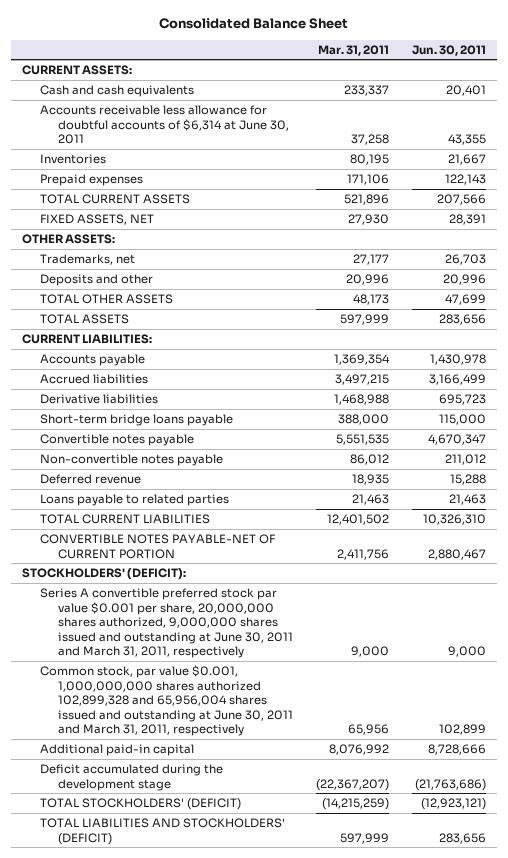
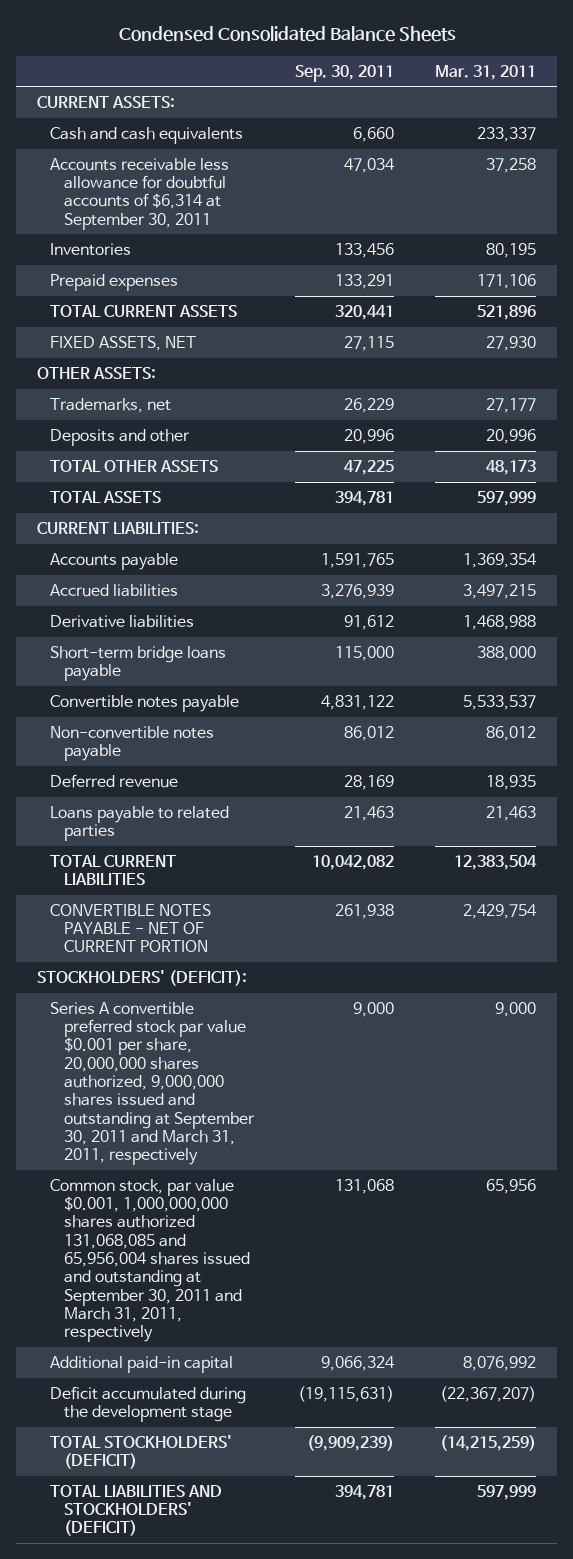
- Consolidated Balance Sheet
+ Condensed Consolidated Balance Sheets
- | Mar. 31, 2011 | Jun. 30, 2011
+ | Sep. 30, 2011 | Mar. 31, 2011
- Accounts receivable less allowance for doubtful accounts of $6,314 at June 30, 2011 | 37,258 | 43,355
+ Accounts receivable less allowance for doubtful accounts of $6,314 at September 30, 2011 | 47,034 | 37,258
- Convertible notes payable | 5,551,535 | 4,670,347
+ Convertible notes payable | 4,831,122 | 5,533,537
- TOTAL CURRENT LIABILITIES | 12,401,502 | 10,326,310
- CONVERTIBLE NOTES PAYABLE-NET OF CURRENT PORTION | 2,411,756 | 2,880,467
+ TOTAL CURRENT LIABILITIES | 10,042,082 | 12,383,504
+ CONVERTIBLE NOTES PAYABLE - NET OF CURRENT PORTION | 261,938 | 2,429,754
- Series A convertible preferred stock par value $0.001 per share, 20,000,000 shares authorized, 9,000,000 shares issued and outstanding at June 30, 2011 and March 31, 2011, respectively | 9,000 | 9,000
- Common stock, par value $0.001, 1,000,000,000 shares authorized 102,899,328 and 65,956,004 shares issued and outstanding at June 30, 2011 and March 31, 2011, respectively | 65,956 | 102,899
+ Series A convertible preferred stock par value $0.001 per share, 20,000,000 shares authorized, 9,000,000 shares issued and outstanding at September 30, 2011 and March 31, 2011, respectively | 9,000 | 9,000
+ Common stock, par value $0.001, 1,000,000,000 shares authorized 131,068,085 and 65,956,004 shares issued and outstanding at September 30, 2011 and March 31, 2011, respectively | 131,068 | 65,956

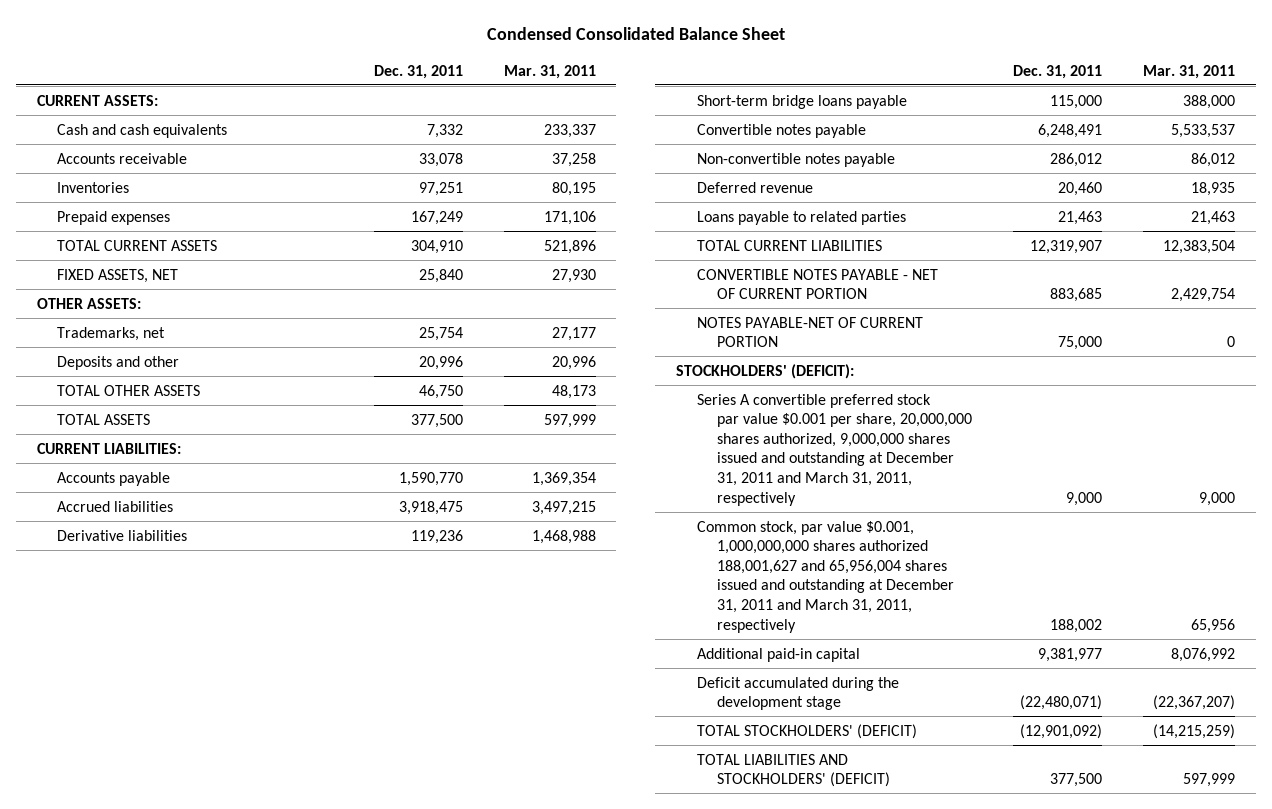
- Condensed Consolidated Balance Sheets
+ Condensed Consolidated Balance Sheet
- | Sep. 30, 2011 | Mar. 31, 2011
+ | Dec. 31, 2011 | Mar. 31, 2011
- Accounts receivable less allowance for doubtful accounts of $6,314 at September 30, 2011 | 47,034 | 37,258
+ Accounts receivable | 33,078 | 37,258
+ NOTES PAYABLE-NET OF CURRENT PORTION | 75,000 | 0
- Series A convertible preferred stock par value $0.001 per share, 20,000,000 shares authorized, 9,000,000 shares issued and outstanding at September 30, 2011 and March 31, 2011, respectively | 9,000 | 9,000
- Common stock, par value $0.001, 1,000,000,000 shares authorized 131,068,085 and 65,956,004 shares issued and outstanding at September 30, 2011 and March 31, 2011, respectively | 131,068 | 65,956
+ Series A convertible preferred stock par value $0.001 per share, 20,000,000 shares authorized, 9,000,000 shares issued and outstanding at December 31, 2011 and March 31, 2011, respectively | 9,000 | 9,000
+ Common stock, par value $0.001, 1,000,000,000 shares authorized 188,001,627 and 65,956,004 shares issued and outstanding at December 31, 2011 and March 31, 2011, respectively | 188,002 | 65,956

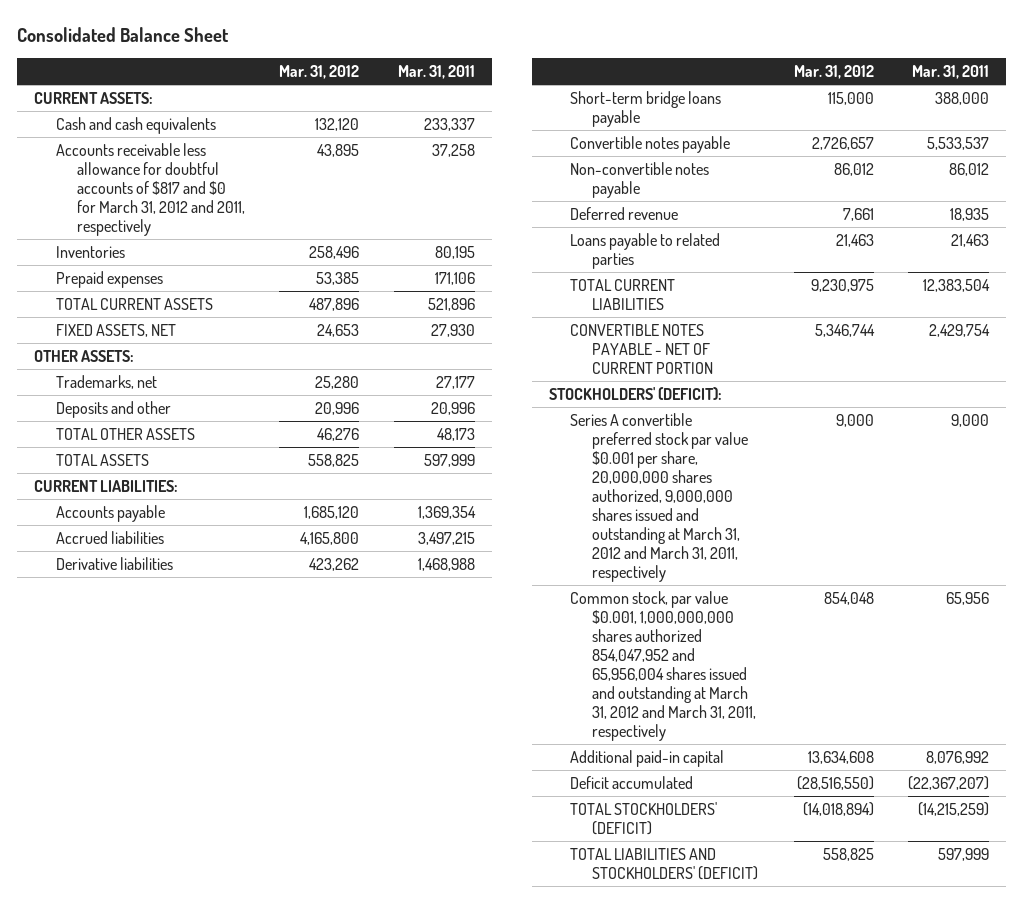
- Condensed Consolidated Balance Sheet
+ Consolidated Balance Sheet
- | Dec. 31, 2011 | Mar. 31, 2011
+ | Mar. 31, 2012 | Mar. 31, 2011
- Accounts receivable | 33,078 | 37,258
+ Accounts receivable less allowance for doubtful accounts of $817 and $0 for March 31, 2012 and 2011, respectively | 43,895 | 37,258
- NOTES PAYABLE-NET OF CURRENT PORTION | 75,000 | 0
- Series A convertible preferred stock par value $0.001 per share, 20,000,000 shares authorized, 9,000,000 shares issued and outstanding at December 31, 2011 and March 31, 2011, respectively | 9,000 | 9,000
- Common stock, par value $0.001, 1,000,000,000 shares authorized 188,001,627 and 65,956,004 shares issued and outstanding at December 31, 2011 and March 31, 2011, respectively | 188,002 | 65,956
+ Series A convertible preferred stock par value $0.001 per share, 20,000,000 shares authorized, 9,000,000 shares issued and outstanding at March 31, 2012 and March 31, 2011, respectively | 9,000 | 9,000
+ Common stock, par value $0.001, 1,000,000,000 shares authorized 854,047,952 and 65,956,004 shares issued and outstanding at March 31, 2012 and March 31, 2011, respectively | 854,048 | 65,956
- Deficit accumulated during the development stage | (22,480,071) | (22,367,207)
+ Deficit accumulated | (28,516,550) | (22,367,207)

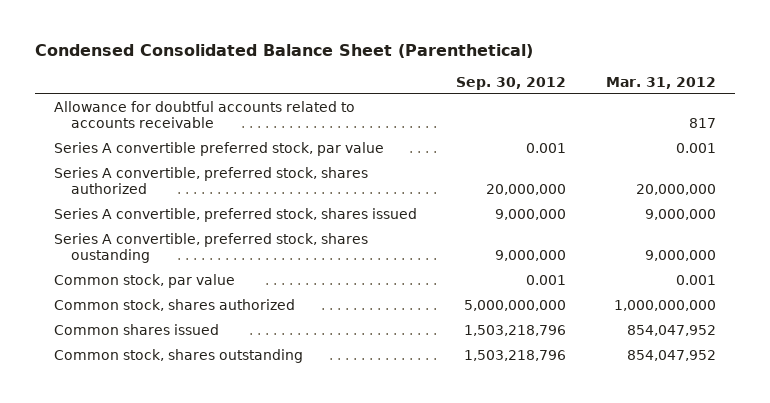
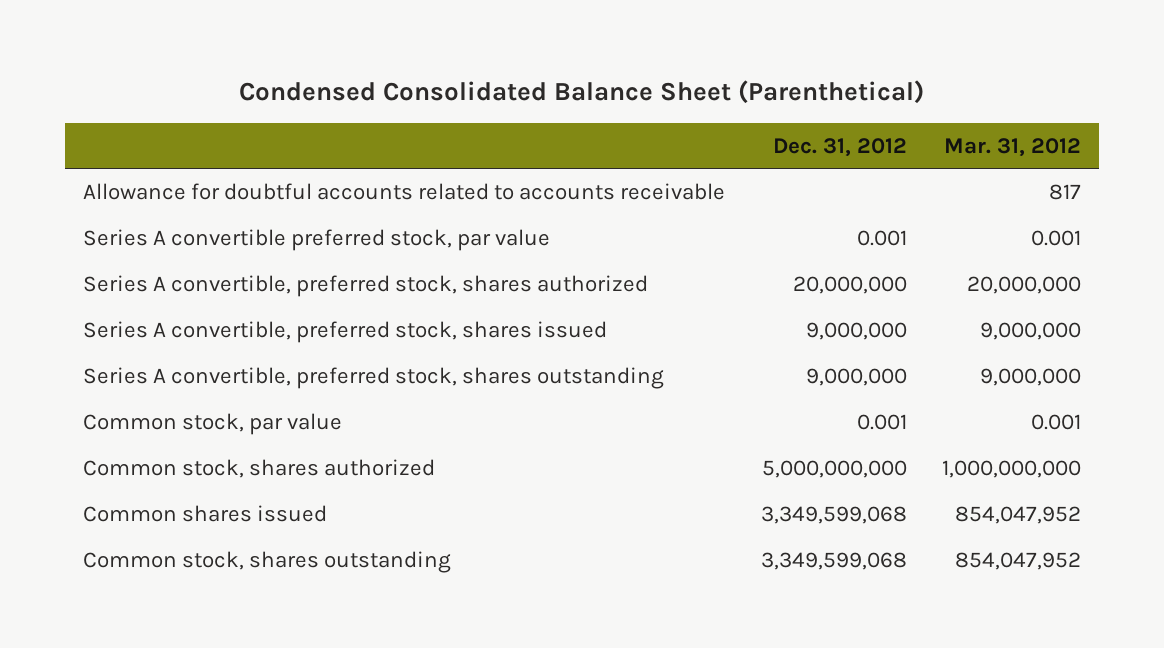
- | Sep. 30, 2012 | Mar. 31, 2012
+ | Dec. 31, 2012 | Mar. 31, 2012
- Series A convertible, preferred stock, shares oustanding | 9,000,000 | 9,000,000
+ Series A convertible, preferred stock, shares outstanding | 9,000,000 | 9,000,000

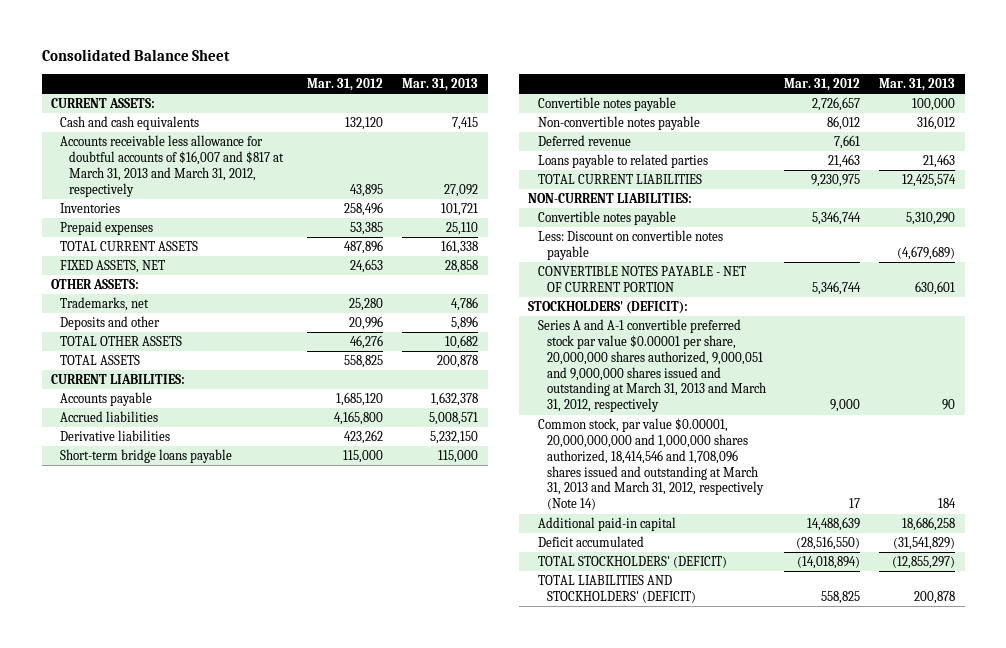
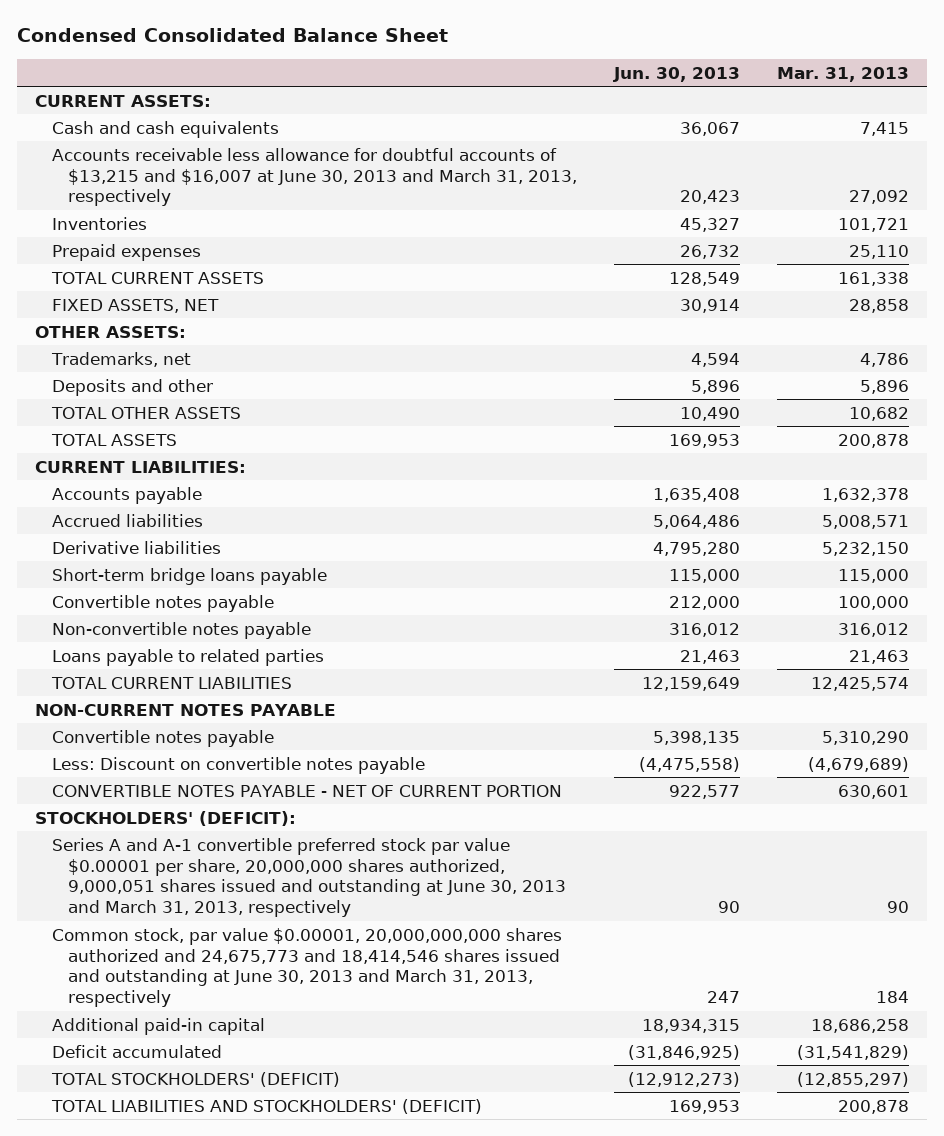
- Consolidated Balance Sheet
+ Condensed Consolidated Balance Sheet
- | Mar. 31, 2012 | Mar. 31, 2013
+ | Jun. 30, 2013 | Mar. 31, 2013
- Accounts receivable less allowance for doubtful accounts of $16,007 and $817 at March 31, 2013 and March 31, 2012, respectively | 43,895 | 27,092
+ Accounts receivable less allowance for doubtful accounts of $13,215 and $16,007 at June 30, 2013 and March 31, 2013, respectively | 20,423 | 27,092
- Deferred revenue | 7,661 |
- NON-CURRENT LIABILITIES:
+ NON-CURRENT NOTES PAYABLE
- Series A and A-1 convertible preferred stock par value $0.00001 per share, 20,000,000 shares authorized, 9,000,051 and 9,000,000 shares issued and outstanding at March 31, 2013 and March 31, 2012, respectively | 9,000 | 90
- Common stock, par value $0.00001, 20,000,000,000 and 1,000,000 shares authorized, 18,414,546 and 1,708,096 shares issued and outstanding at March 31, 2013 and March 31, 2012, respectively (Note 14) | 17 | 184
+ Series A and A-1 convertible preferred stock par value $0.00001 per share, 20,000,000 shares authorized, 9,000,051 shares issued and outstanding at June 30, 2013 and March 31, 2013, respectively | 90 | 90
+ Common stock, par value $0.00001, 20,000,000,000 shares authorized and 24,675,773 and 18,414,546 shares issued and outstanding at June 30, 2013 and March 31, 2013, respectively | 247 | 184

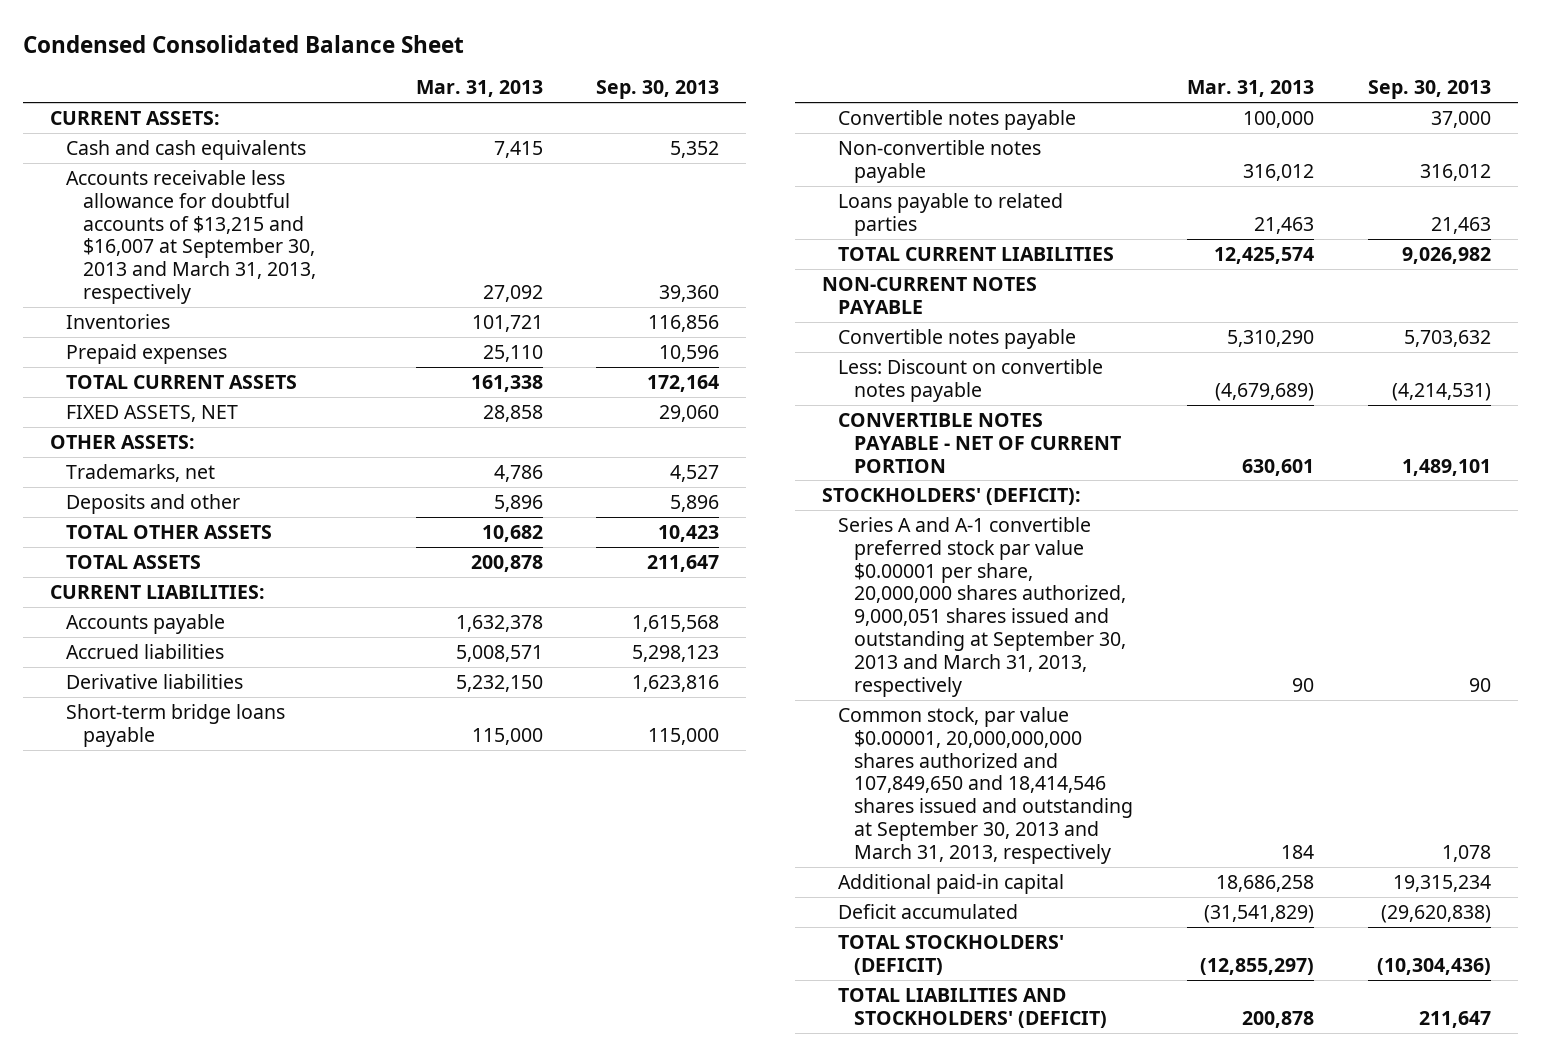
- | Jun. 30, 2013 | Mar. 31, 2013
+ | Mar. 31, 2013 | Sep. 30, 2013
- Accounts receivable less allowance for doubtful accounts of $13,215 and $16,007 at June 30, 2013 and March 31, 2013, respectively | 20,423 | 27,092
+ Accounts receivable less allowance for doubtful accounts of $13,215 and $16,007 at September 30, 2013 and March 31, 2013, respectively | 27,092 | 39,360
- Series A and A-1 convertible preferred stock par value $0.00001 per share, 20,000,000 shares authorized, 9,000,051 shares issued and outstanding at June 30, 2013 and March 31, 2013, respectively | 90 | 90
- Common stock, par value $0.00001, 20,000,000,000 shares authorized and 24,675,773 and 18,414,546 shares issued and outstanding at June 30, 2013 and March 31, 2013, respectively | 247 | 184
+ Series A and A-1 convertible preferred stock par value $0.00001 per share, 20,000,000 shares authorized, 9,000,051 shares issued and outstanding at September 30, 2013 and March 31, 2013, respectively | 90 | 90
+ Common stock, par value $0.00001, 20,000,000,000 shares authorized and 107,849,650 and 18,414,546 shares issued and outstanding at September 30, 2013 and March 31, 2013, respectively | 184 | 1,078

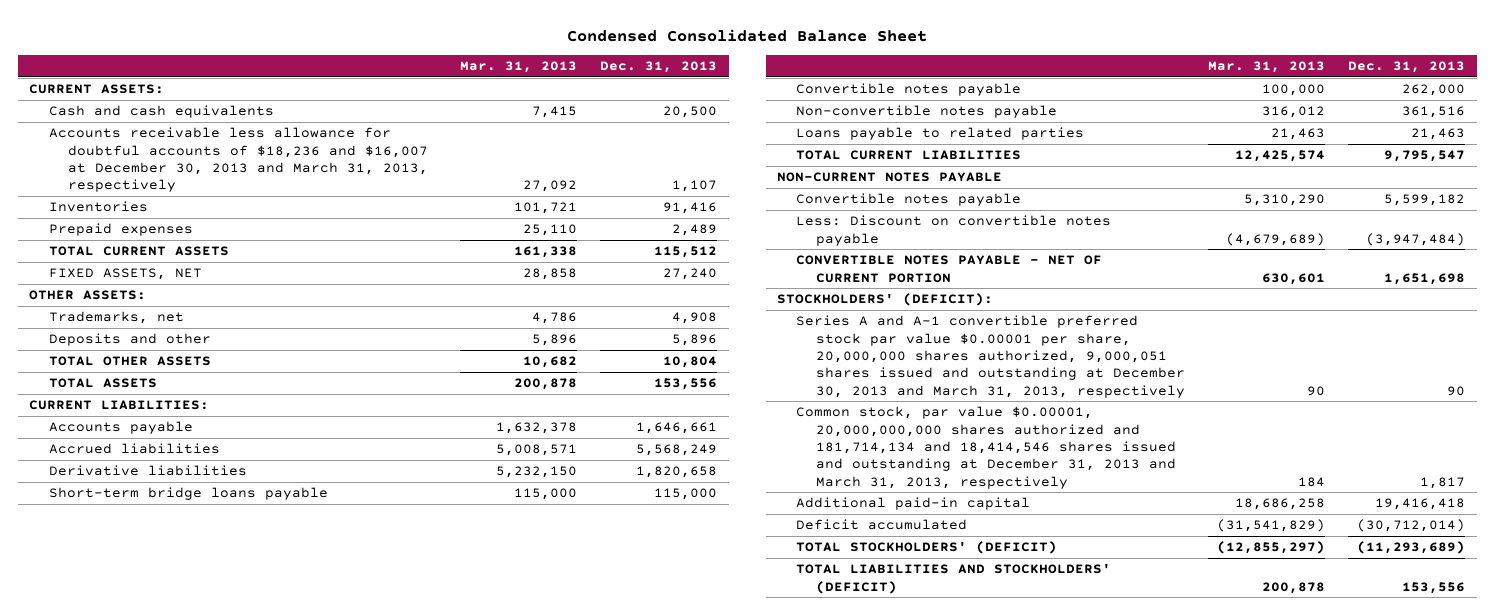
- | Mar. 31, 2013 | Sep. 30, 2013
+ | Mar. 31, 2013 | Dec. 31, 2013
- Accounts receivable less allowance for doubtful accounts of $13,215 and $16,007 at September 30, 2013 and March 31, 2013, respectively | 27,092 | 39,360
+ Accounts receivable less allowance for doubtful accounts of $18,236 and $16,007 at December 30, 2013 and March 31, 2013, respectively | 27,092 | 1,107
- Series A and A-1 convertible preferred stock par value $0.00001 per share, 20,000,000 shares authorized, 9,000,051 shares issued and outstanding at September 30, 2013 and March 31, 2013, respectively | 90 | 90
- Common stock, par value $0.00001, 20,000,000,000 shares authorized and 107,849,650 and 18,414,546 shares issued and outstanding at September 30, 2013 and March 31, 2013, respectively | 184 | 1,078
+ Series A and A-1 convertible preferred stock par value $0.00001 per share, 20,000,000 shares authorized, 9,000,051 shares issued and outstanding at December 30, 2013 and March 31, 2013, respectively | 90 | 90
+ Common stock, par value $0.00001, 20,000,000,000 shares authorized and 181,714,134 and 18,414,546 shares issued and outstanding at December 31, 2013 and March 31, 2013, respectively | 184 | 1,817

